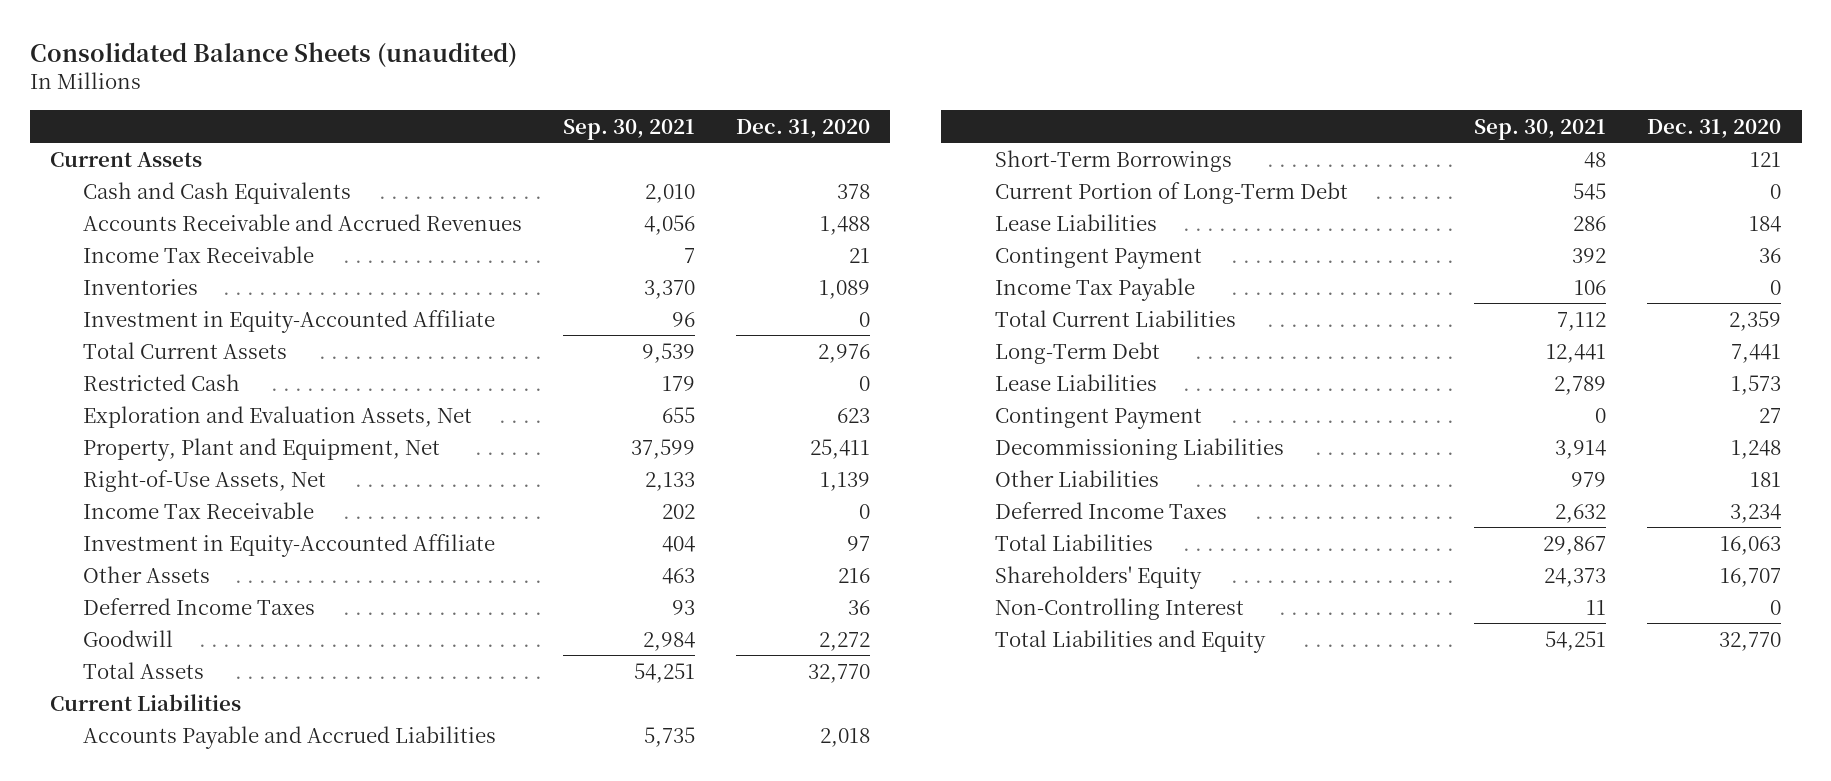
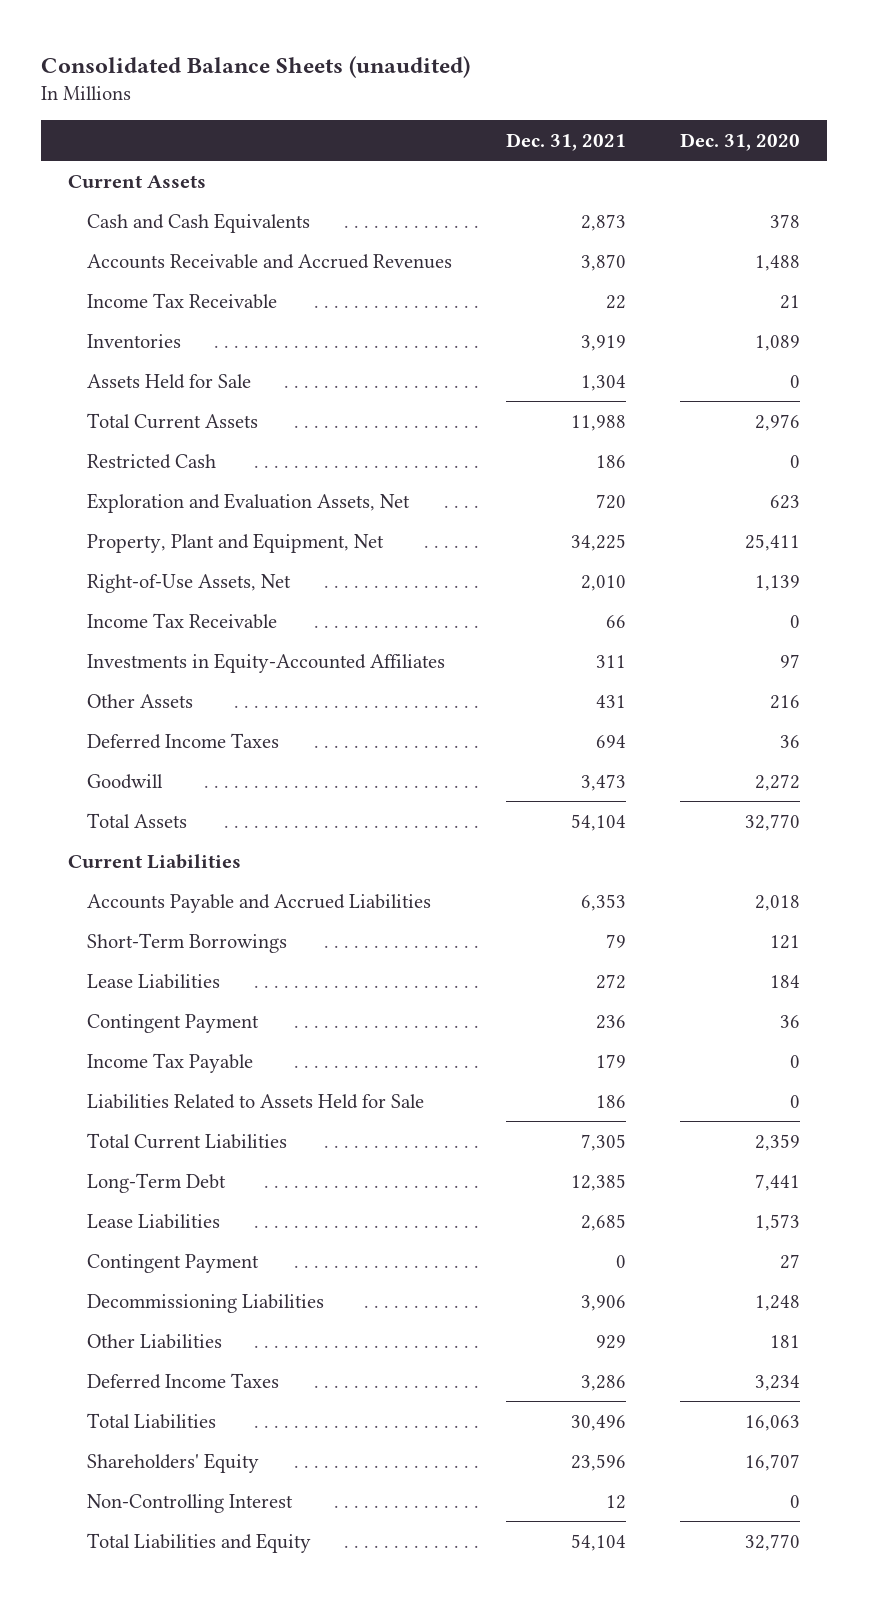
- | Sep. 30, 2021 | Dec. 31, 2020
+ | Dec. 31, 2021 | Dec. 31, 2020
- Investment in Equity-Accounted Affiliate | 96 | 0
+ Assets Held for Sale | 1,304 | 0
- Investment in Equity-Accounted Affiliate | 404 | 97
+ Investments in Equity-Accounted Affiliates | 311 | 97
- Current Portion of Long-Term Debt | 545 | 0
+ Liabilities Related to Assets Held for Sale | 186 | 0

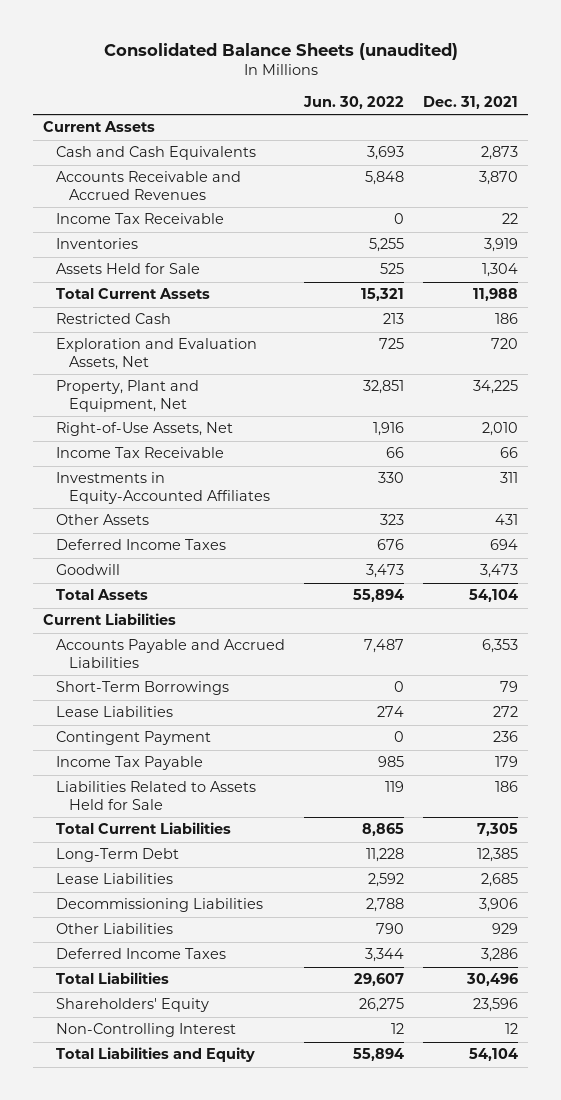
- | Dec. 31, 2021 | Dec. 31, 2020
+ | Jun. 30, 2022 | Dec. 31, 2021
- Contingent Payment | 0 | 27

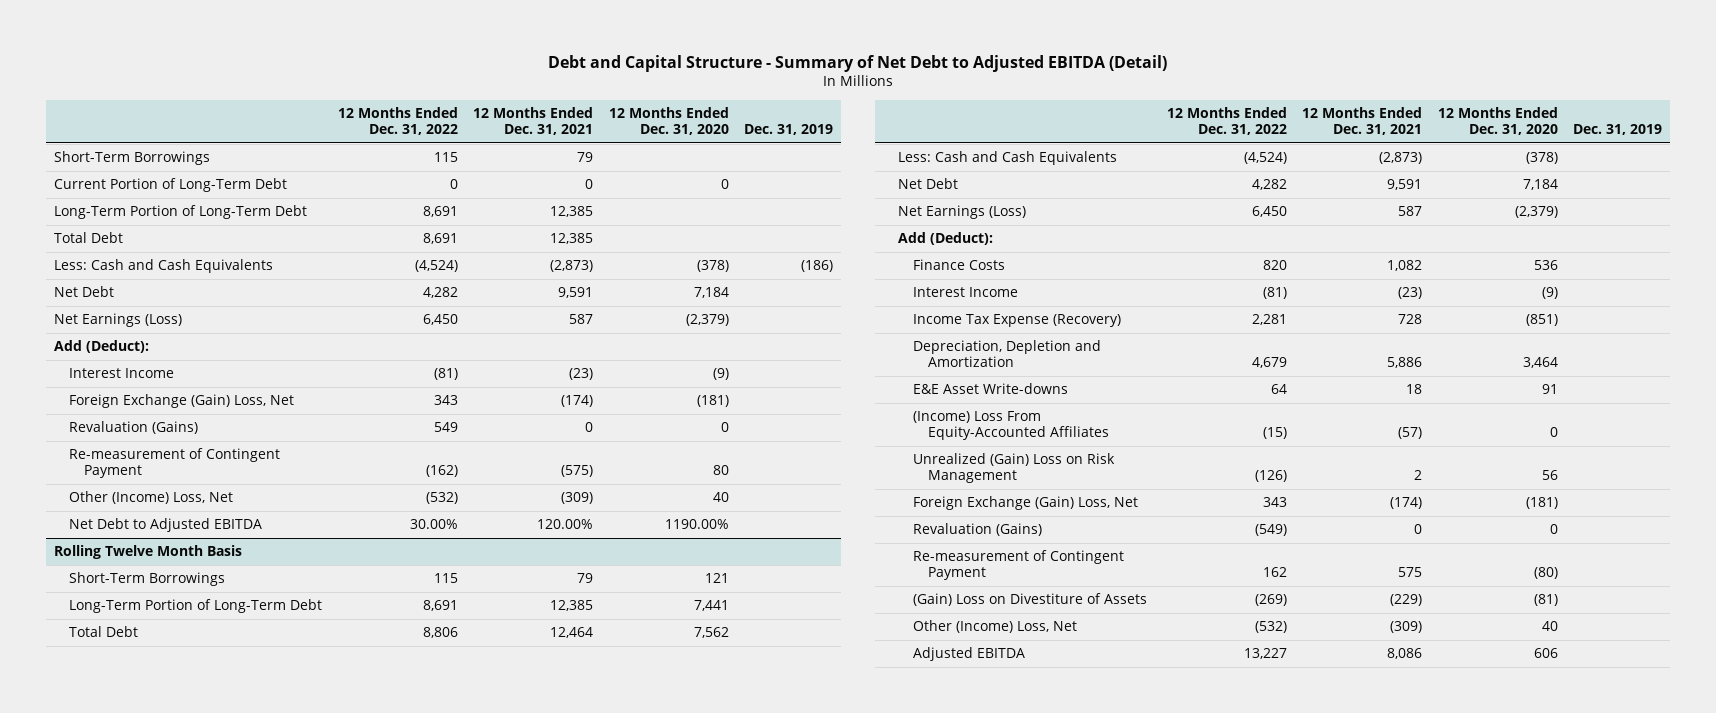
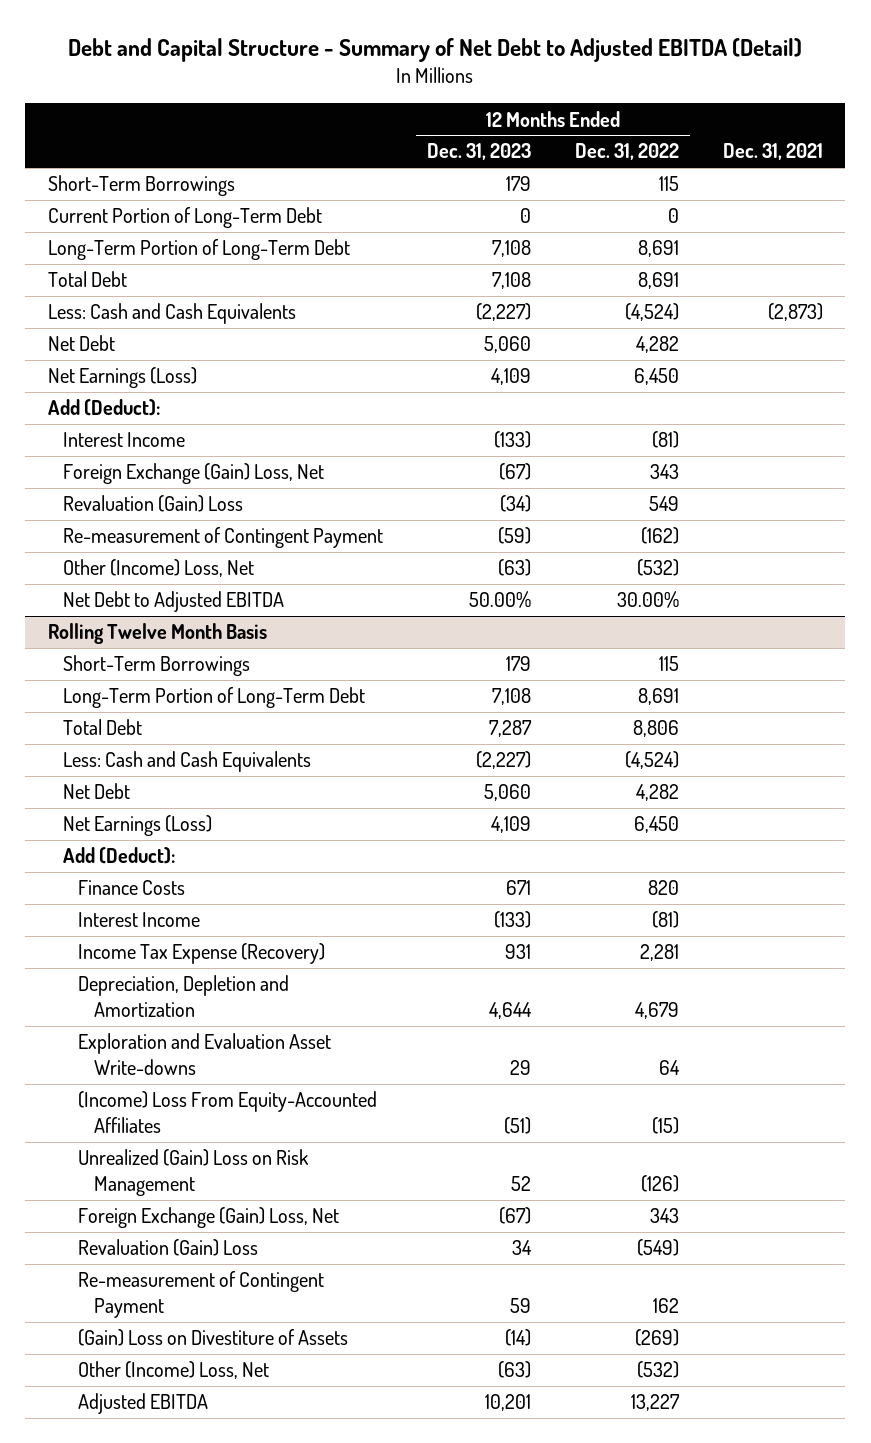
- | 12 Months Ended Dec. 31, 2022 | 12 Months Ended Dec. 31, 2021 | 12 Months Ended Dec. 31, 2020 | Dec. 31, 2019
+ | 12 Months Ended Dec. 31, 2023 | 12 Months Ended Dec. 31, 2022 | Dec. 31, 2021
- Revaluation (Gains) | 549 | 0 | 0 |
+ Revaluation (Gain) Loss | (34) | 549 |
@ Rolling Twelve Month Basis
- E&E Asset Write-downs | 64 | 18 | 91 |
+ Exploration and Evaluation Asset Write-downs | 29 | 64 |
- Revaluation (Gains) | (549) | 0 | 0 |
+ Revaluation (Gain) Loss | 34 | (549) |

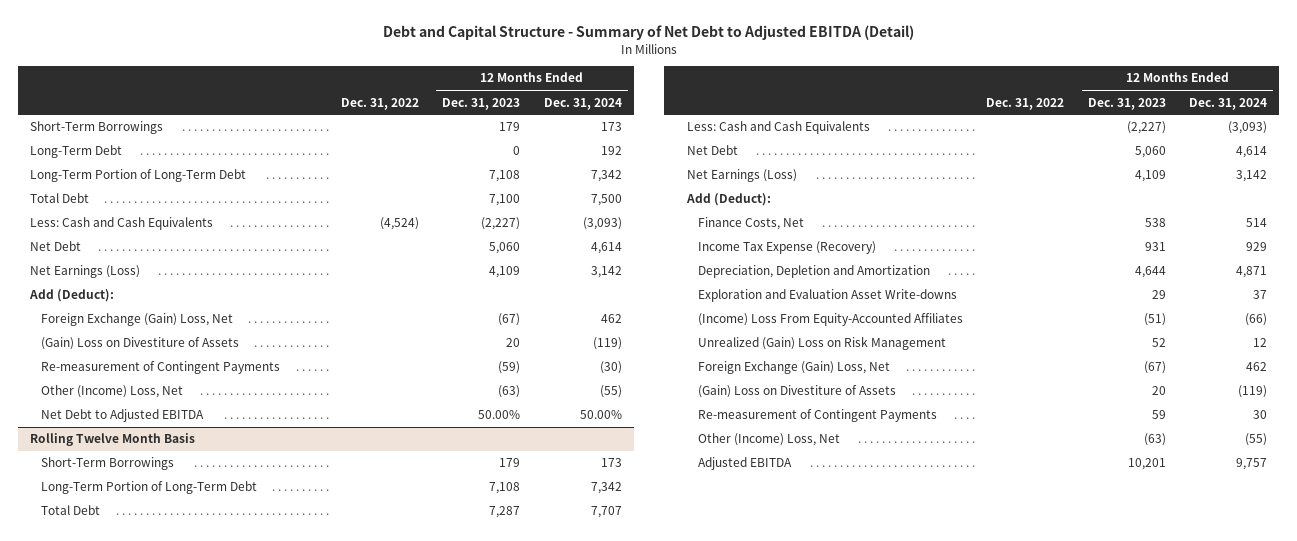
- | 12 Months Ended Dec. 31, 2023 | 12 Months Ended Dec. 31, 2022 | Dec. 31, 2021
+ | Dec. 31, 2022 | 12 Months Ended Dec. 31, 2023 | 12 Months Ended Dec. 31, 2024
- Current Portion of Long-Term Debt | 0 | 0 |
+ Long-Term Debt | | 0 | 192
- Total Debt | 7,108 | 8,691 |
+ Total Debt | | 7,100 | 7,500
- Interest Income | (133) | (81) |
- Revaluation (Gain) Loss | (34) | 549 |
- Re-measurement of Contingent Payment | (59) | (162) |
+ (Gain) Loss on Divestiture of Assets | | 20 | (119)
+ Re-measurement of Contingent Payments | | (59) | (30)
@ Rolling Twelve Month Basis
- Finance Costs | 671 | 820 |
- Interest Income | (133) | (81) |
+ Finance Costs, Net | | 538 | 514
- Revaluation (Gain) Loss | 34 | (549) |
- Re-measurement of Contingent Payment | 59 | 162 |
- (Gain) Loss on Divestiture of Assets | (14) | (269) |
+ (Gain) Loss on Divestiture of Assets | | 20 | (119)
+ Re-measurement of Contingent Payments | | 59 | 30

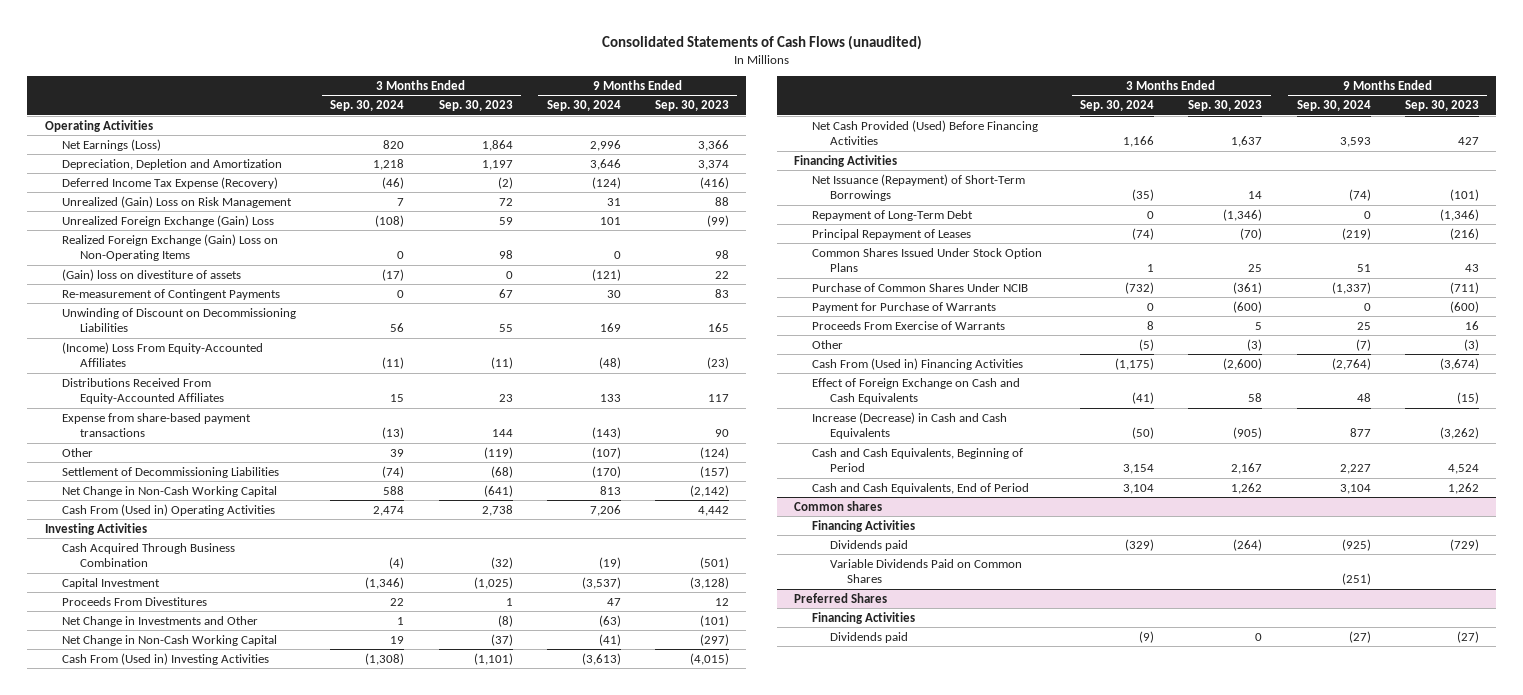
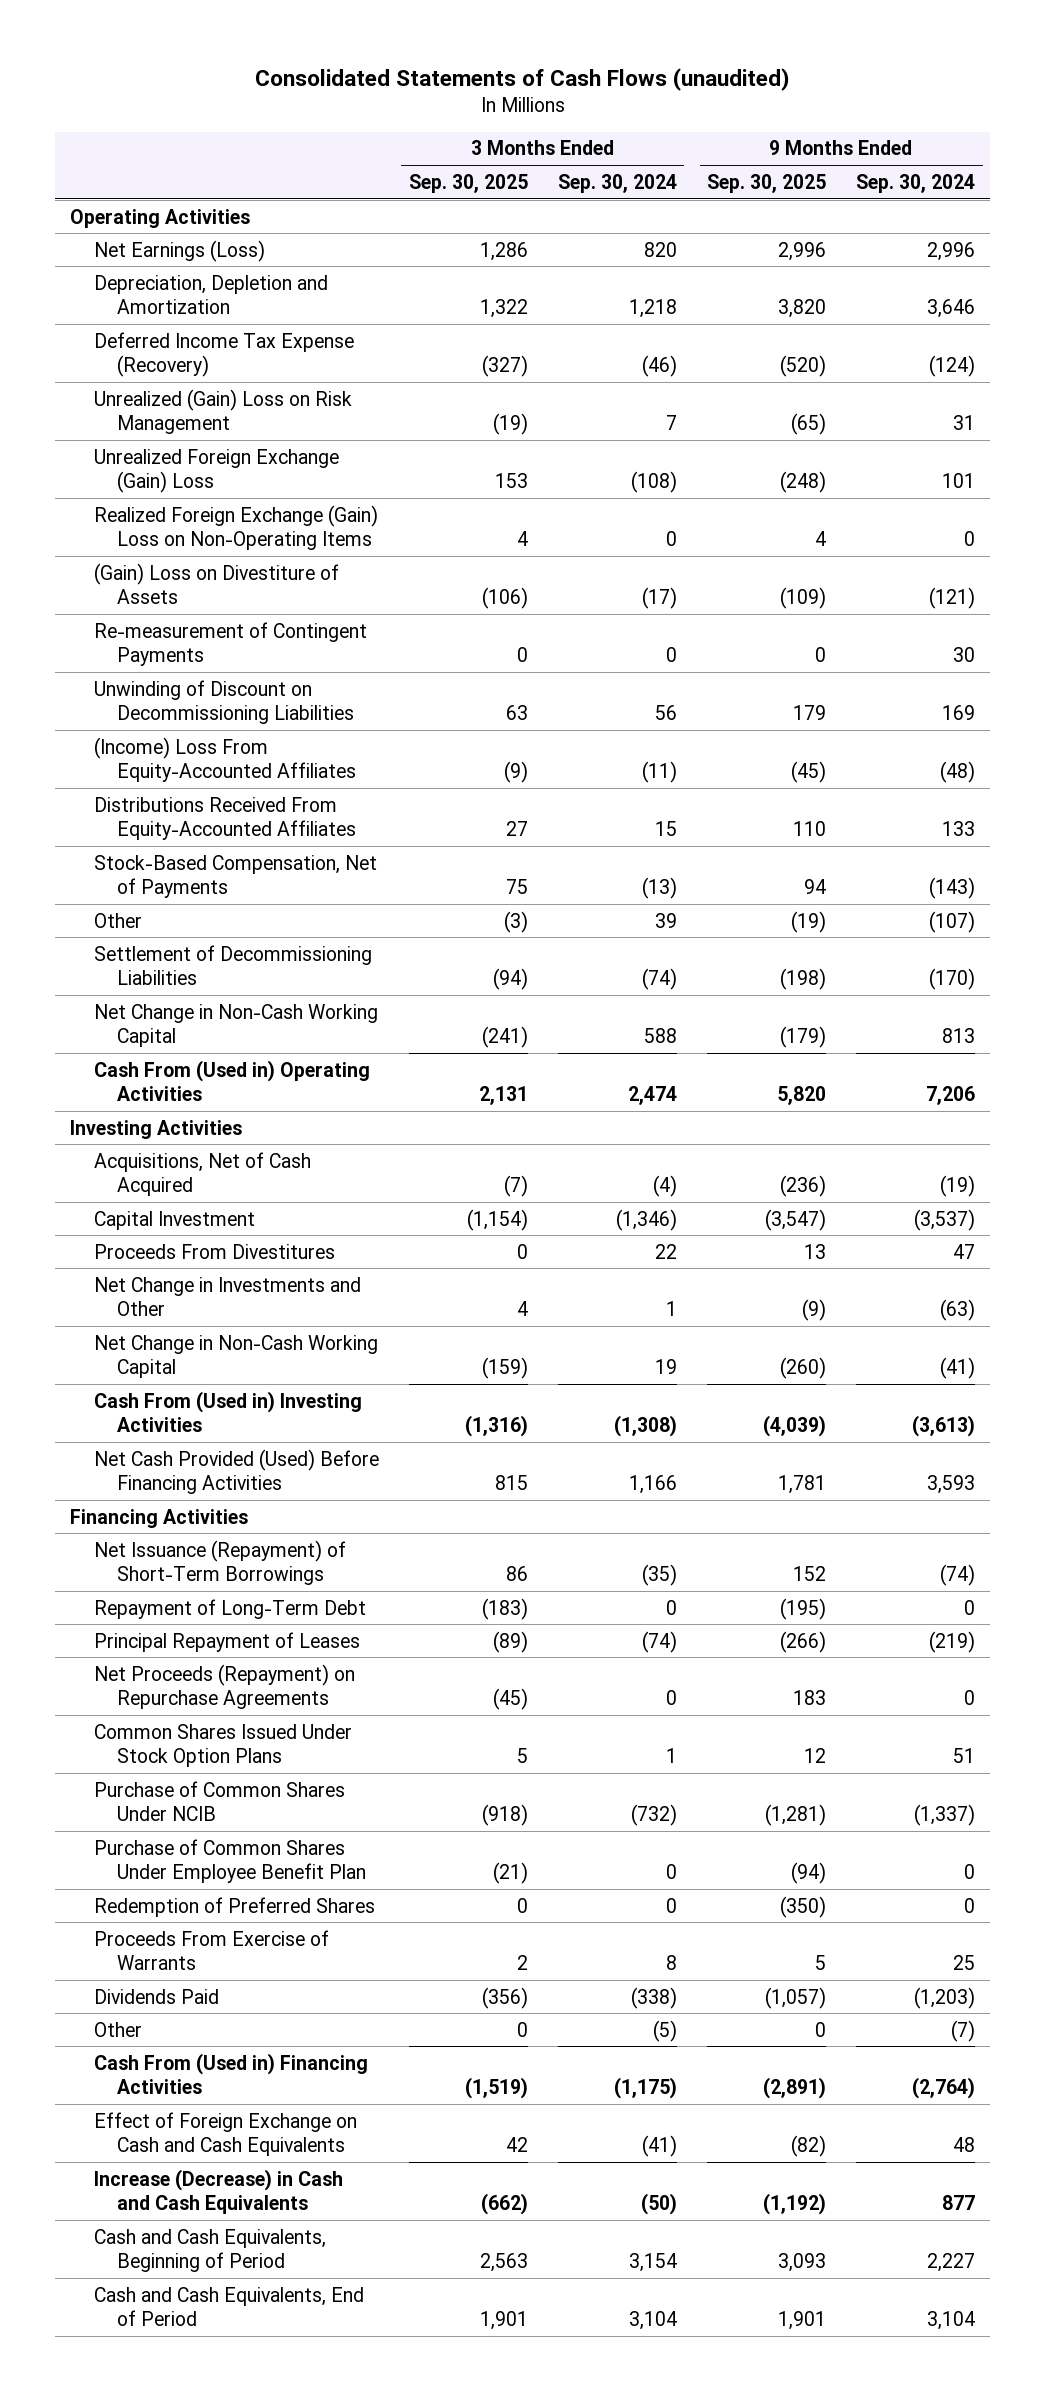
- | 3 Months Ended Sep. 30, 2024 | 3 Months Ended Sep. 30, 2023 | 9 Months Ended Sep. 30, 2024 | 9 Months Ended Sep. 30, 2023
+ | 3 Months Ended Sep. 30, 2025 | 3 Months Ended Sep. 30, 2024 | 9 Months Ended Sep. 30, 2025 | 9 Months Ended Sep. 30, 2024
- (Gain) loss on divestiture of assets | (17) | 0 | (121) | 22
+ (Gain) Loss on Divestiture of Assets | (106) | (17) | (109) | (121)
- Expense from share-based payment transactions | (13) | 144 | (143) | 90
+ Stock-Based Compensation, Net of Payments | 75 | (13) | 94 | (143)
- Cash Acquired Through Business Combination | (4) | (32) | (19) | (501)
+ Acquisitions, Net of Cash Acquired | (7) | (4) | (236) | (19)
+ Net Proceeds (Repayment) on Repurchase Agreements | (45) | 0 | 183 | 0
- Payment for Purchase of Warrants | 0 | (600) | 0 | (600)
+ Purchase of Common Shares Under Employee Benefit Plan | (21) | 0 | (94) | 0
+ Redemption of Preferred Shares | 0 | 0 | (350) | 0
+ Dividends Paid | (356) | (338) | (1,057) | (1,203)
- Common shares
- Financing Activities
- Dividends paid | (329) | (264) | (925) | (729)
- Variable Dividends Paid on Common Shares | | | (251) |
- Preferred Shares
- Financing Activities
- Dividends paid | (9) | 0 | (27) | (27)

